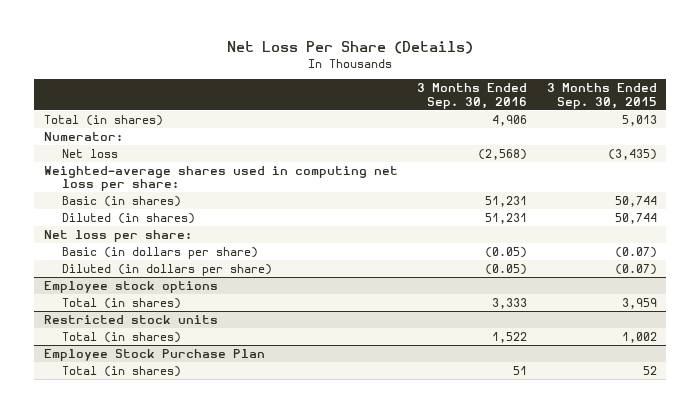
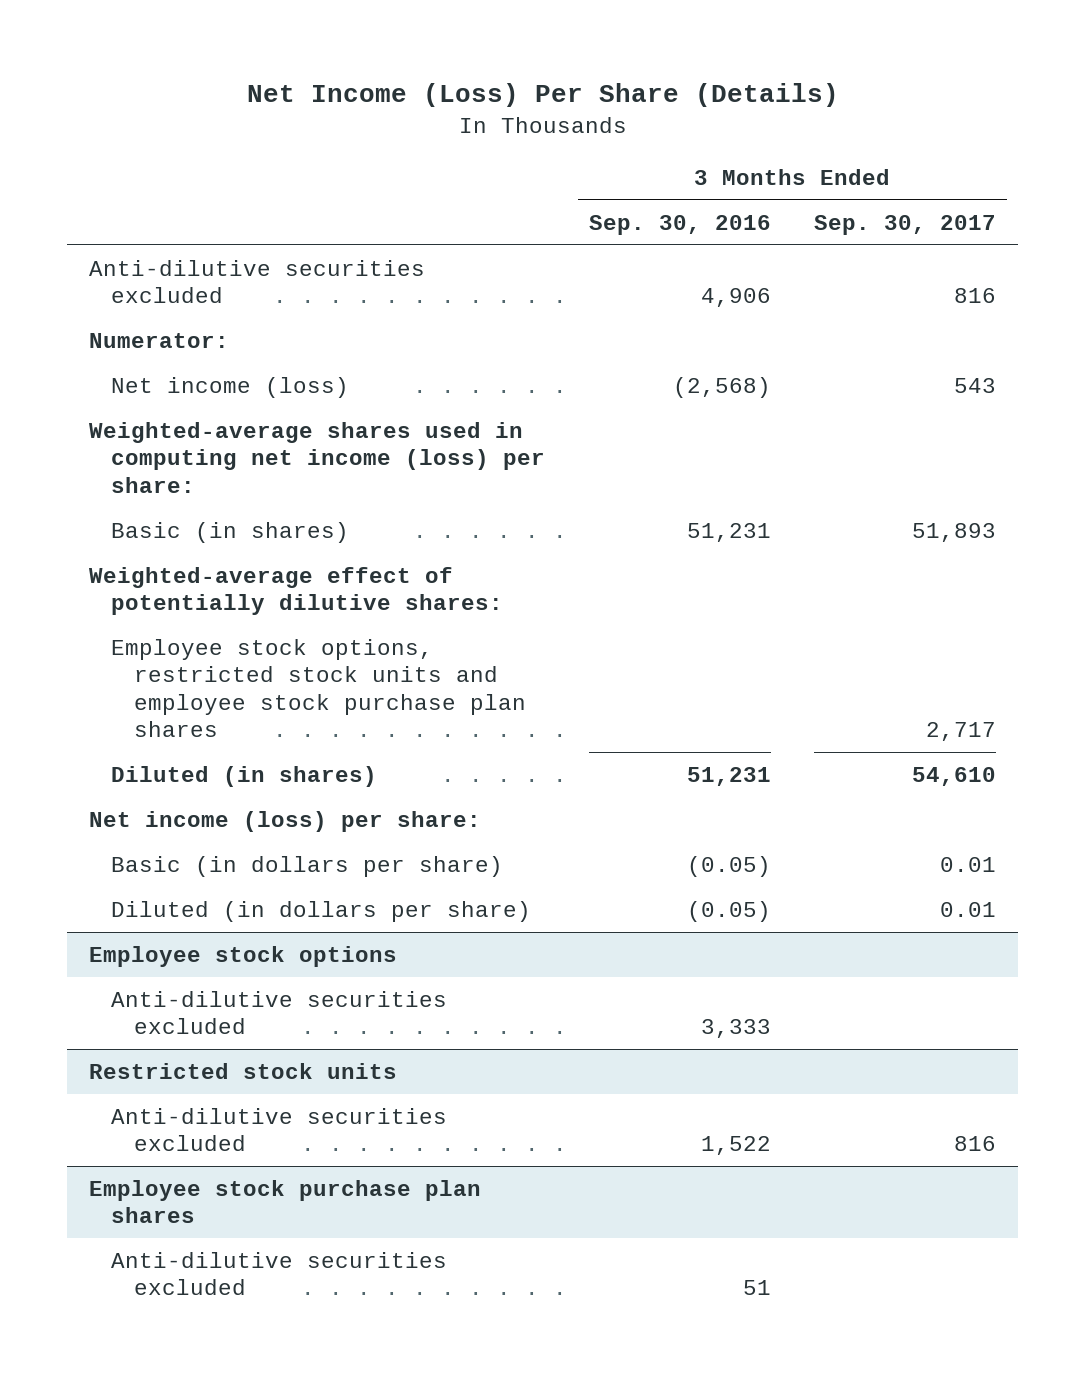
- Net Loss Per Share (Details)
+ Net Income (Loss) Per Share (Details)
- | 3 Months Ended Sep. 30, 2016 | 3 Months Ended Sep. 30, 2015
+ | 3 Months Ended Sep. 30, 2016 | 3 Months Ended Sep. 30, 2017
- Total (in shares) | 4,906 | 5,013
+ Anti-dilutive securities excluded | 4,906 | 816
- Net loss | (2,568) | (3,435)
- Weighted-average shares used in computing net loss per share:
+ Net income (loss) | (2,568) | 543
+ Weighted-average shares used in computing net income (loss) per share:
+ Weighted-average effect of potentially dilutive shares:
+ Employee stock options, restricted stock units and employee stock purchase plan shares | | 2,717
- Net loss per share:
+ Net income (loss) per share:
@ Employee stock options
- Total (in shares) | 3,333 | 3,959
+ Anti-dilutive securities excluded | 3,333 |
@ Restricted stock units
- Total (in shares) | 1,522 | 1,002
- Employee Stock Purchase Plan
- Total (in shares) | 51 | 52
@ Restricted stock units
+ Anti-dilutive securities excluded | 1,522 | 816
+ Employee stock purchase plan shares
+ Anti-dilutive securities excluded | 51 |

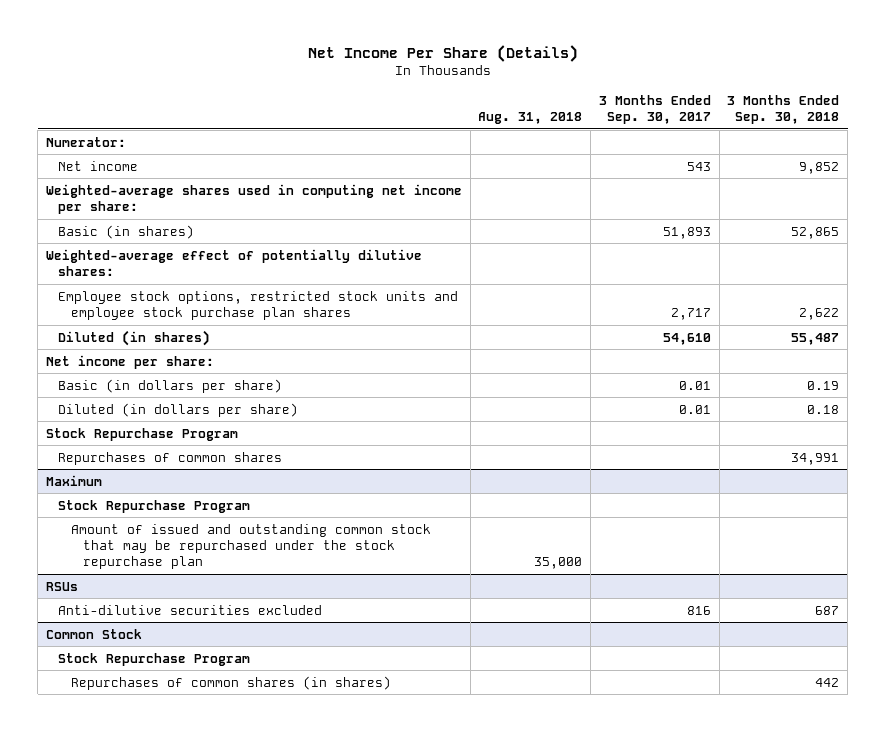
- Net Income (Loss) Per Share (Details)
+ Net Income Per Share (Details)
- | 3 Months Ended Sep. 30, 2016 | 3 Months Ended Sep. 30, 2017
+ | Aug. 31, 2018 | 3 Months Ended Sep. 30, 2017 | 3 Months Ended Sep. 30, 2018
- Anti-dilutive securities excluded | 4,906 | 816
- Net income (loss) | (2,568) | 543
- Weighted-average shares used in computing net income (loss) per share:
+ Net income | | 543 | 9,852
+ Weighted-average shares used in computing net income per share:
- Net income (loss) per share:
+ Net income per share:
- Employee stock options
- Anti-dilutive securities excluded | 3,333 |
- Restricted stock units
+ Stock Repurchase Program
+ Repurchases of common shares | | | 34,991
+ Maximum
+ Stock Repurchase Program
+ Amount of issued and outstanding common stock that may be repurchased under the stock repurchase plan | 35,000 | |
+ RSUs
- Employee stock purchase plan shares
- Anti-dilutive securities excluded | 51 |
+ Common Stock
+ Stock Repurchase Program
+ Repurchases of common shares (in shares) | | | 442

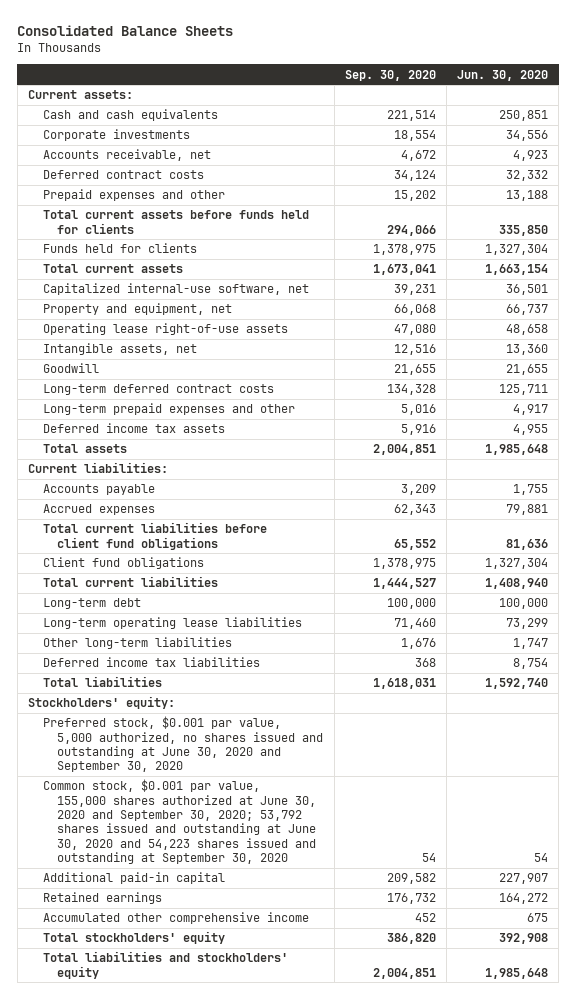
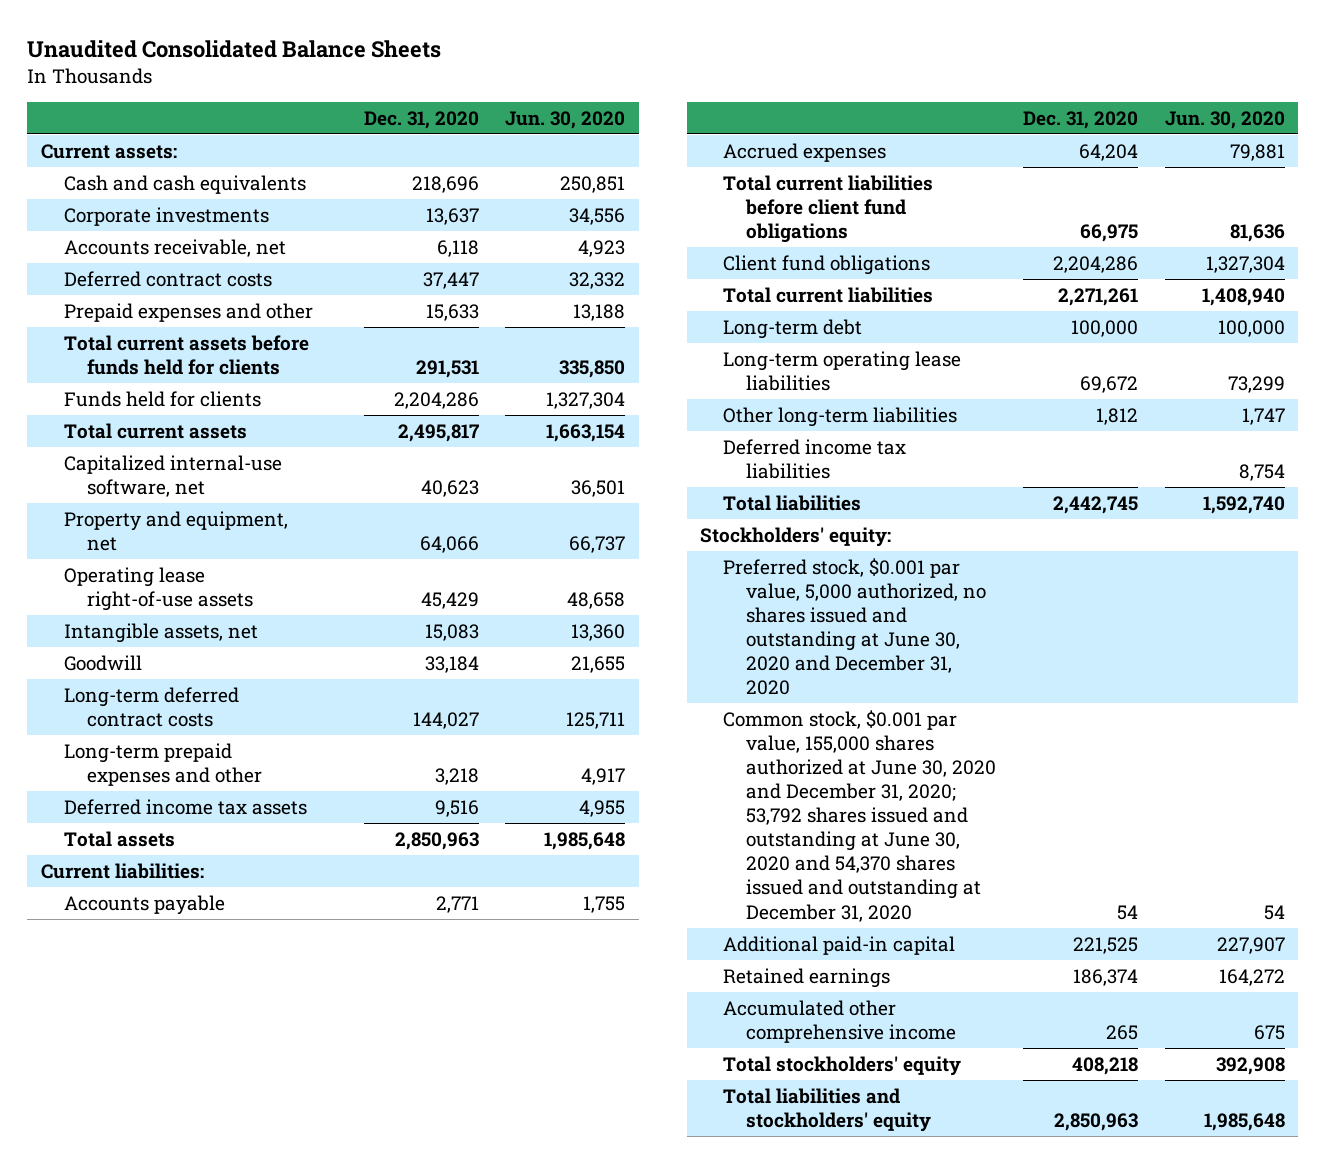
- Consolidated Balance Sheets
+ Unaudited Consolidated Balance Sheets
- | Sep. 30, 2020 | Jun. 30, 2020
+ | Dec. 31, 2020 | Jun. 30, 2020
- Preferred stock, $0.001 par value, 5,000 authorized, no shares issued and outstanding at June 30, 2020 and September 30, 2020
- Common stock, $0.001 par value, 155,000 shares authorized at June 30, 2020 and September 30, 2020; 53,792 shares issued and outstanding at June 30, 2020 and 54,223 shares issued and outstanding at September 30, 2020 | 54 | 54
+ Preferred stock, $0.001 par value, 5,000 authorized, no shares issued and outstanding at June 30, 2020 and December 31, 2020
+ Common stock, $0.001 par value, 155,000 shares authorized at June 30, 2020 and December 31, 2020; 53,792 shares issued and outstanding at June 30, 2020 and 54,370 shares issued and outstanding at December 31, 2020 | 54 | 54

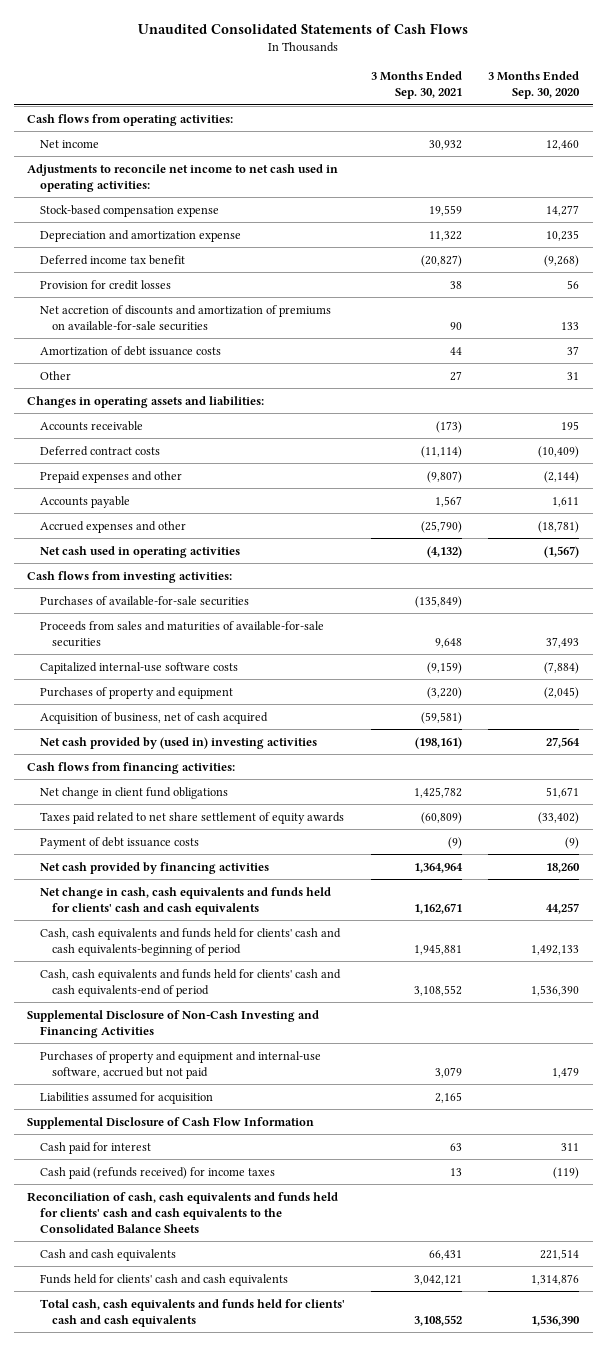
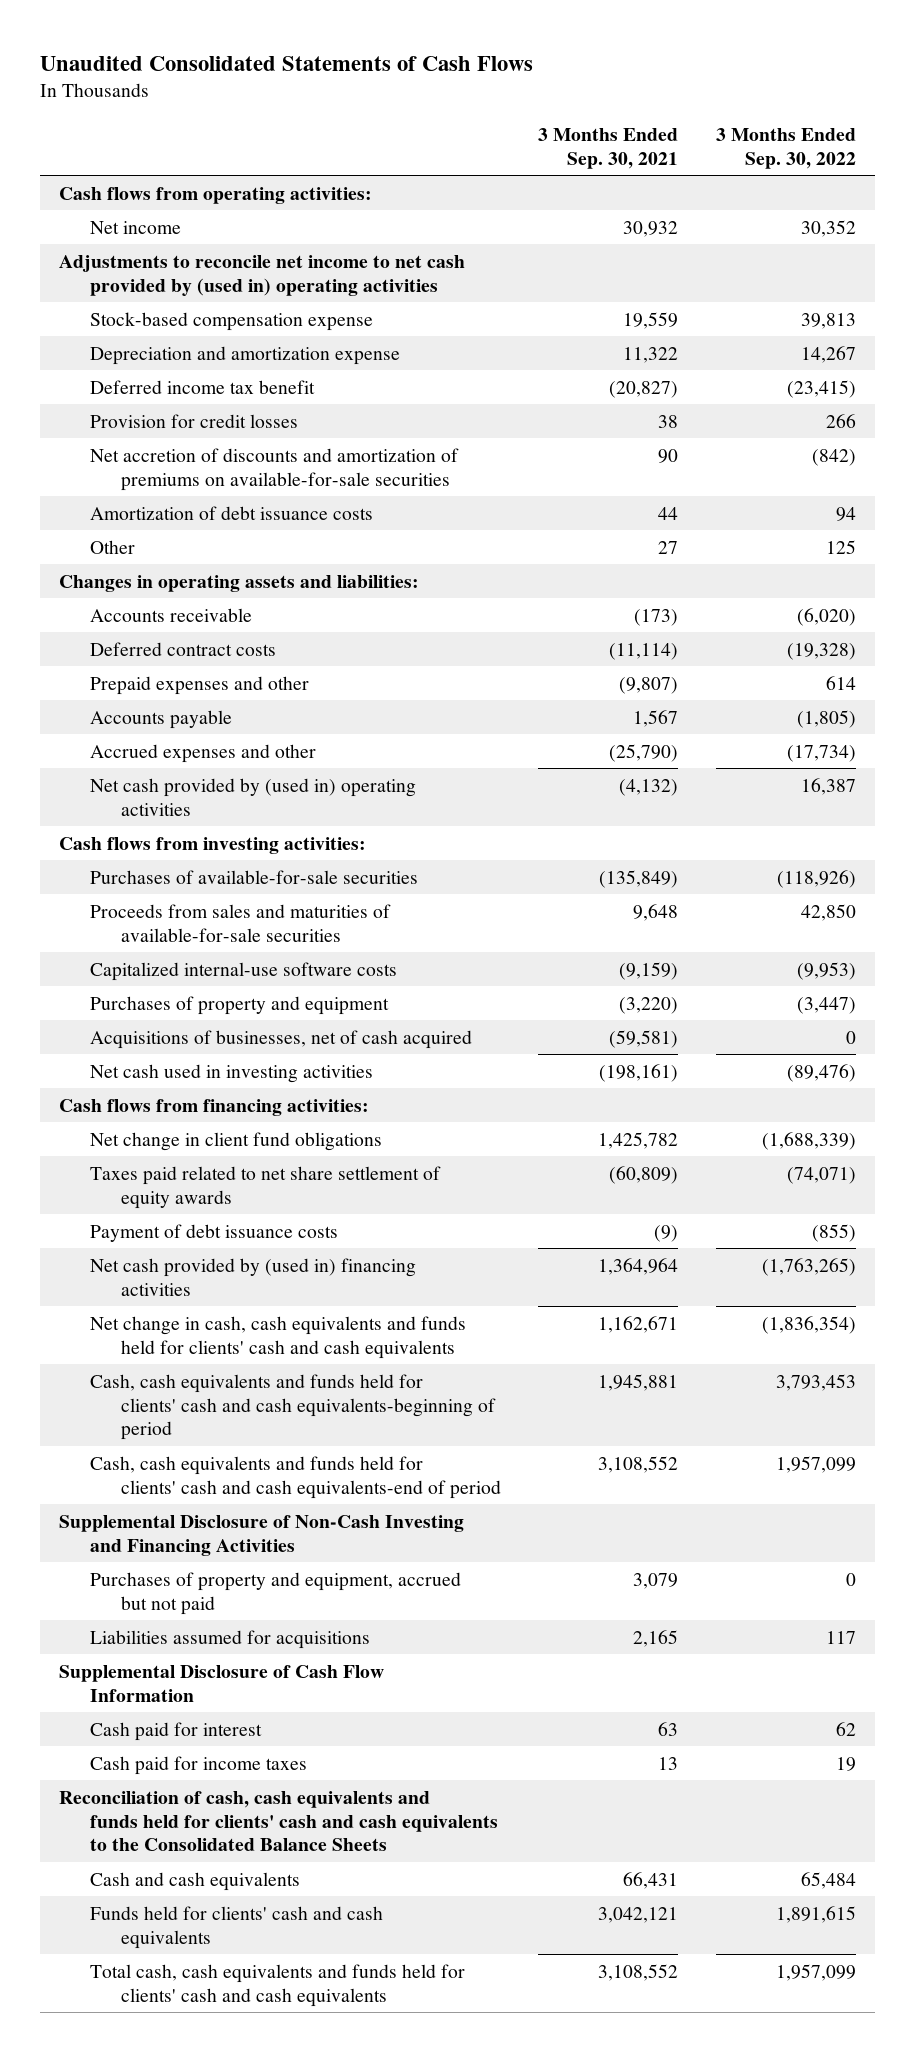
- | 3 Months Ended Sep. 30, 2021 | 3 Months Ended Sep. 30, 2020
+ | 3 Months Ended Sep. 30, 2021 | 3 Months Ended Sep. 30, 2022
- Adjustments to reconcile net income to net cash used in operating activities:
+ Adjustments to reconcile net income to net cash provided by (used in) operating activities
- Net cash used in operating activities | (4,132) | (1,567)
+ Net cash provided by (used in) operating activities | (4,132) | 16,387
- Acquisition of business, net of cash acquired | (59,581) |
- Net cash provided by (used in) investing activities | (198,161) | 27,564
+ Acquisitions of businesses, net of cash acquired | (59,581) | 0
+ Net cash used in investing activities | (198,161) | (89,476)
- Net cash provided by financing activities | 1,364,964 | 18,260
+ Net cash provided by (used in) financing activities | 1,364,964 | (1,763,265)
- Purchases of property and equipment and internal-use software, accrued but not paid | 3,079 | 1,479
- Liabilities assumed for acquisition | 2,165 |
+ Purchases of property and equipment, accrued but not paid | 3,079 | 0
+ Liabilities assumed for acquisitions | 2,165 | 117
- Cash paid (refunds received) for income taxes | 13 | (119)
+ Cash paid for income taxes | 13 | 19

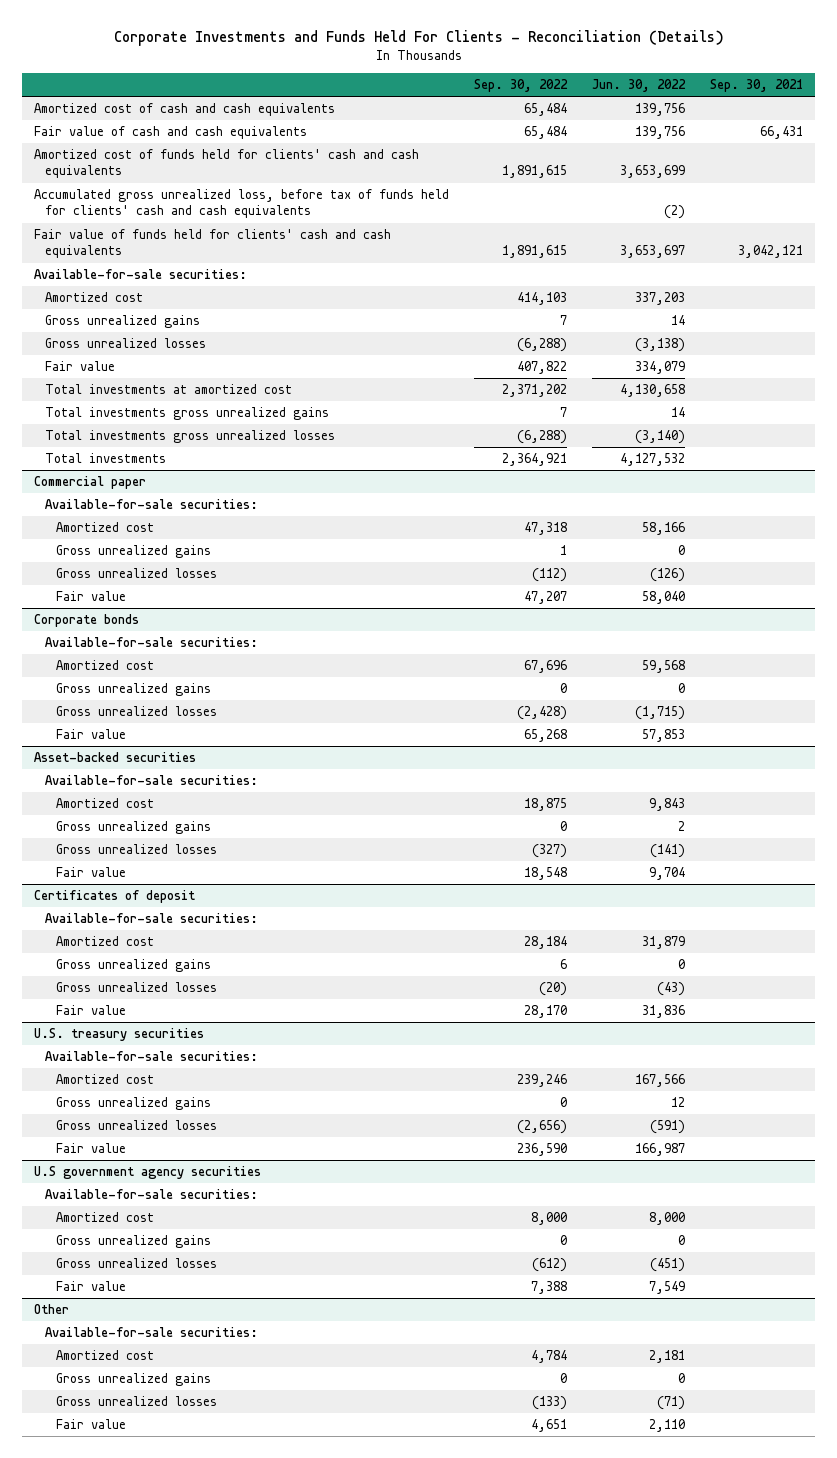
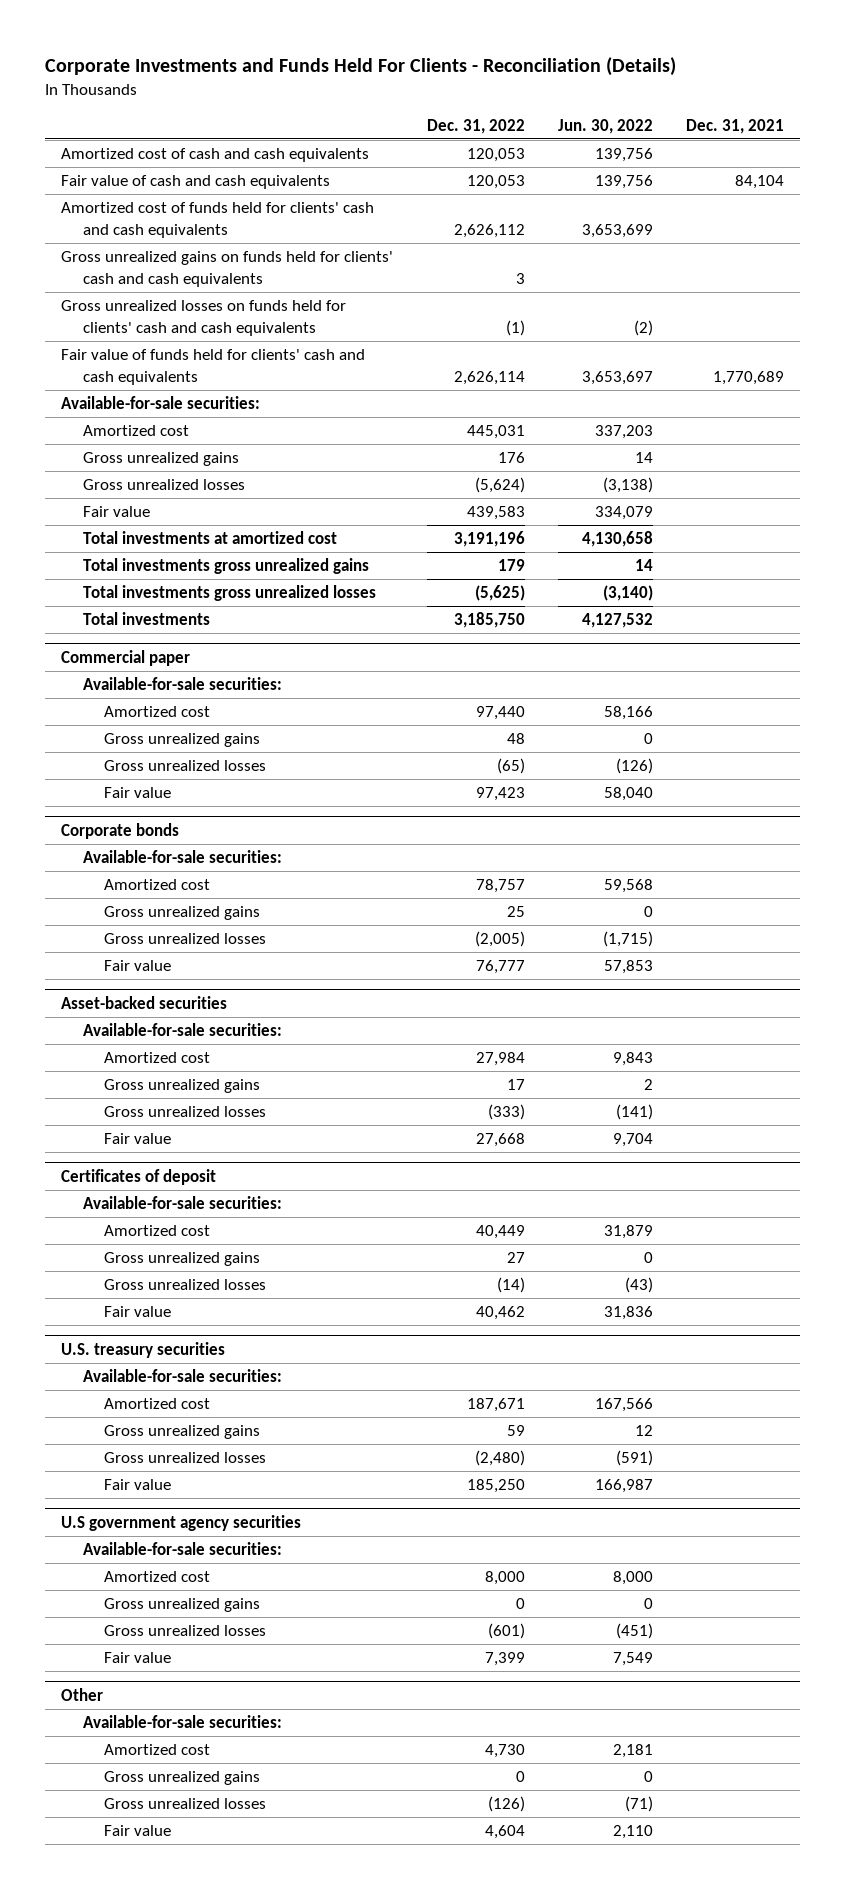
- | Sep. 30, 2022 | Jun. 30, 2022 | Sep. 30, 2021
+ | Dec. 31, 2022 | Jun. 30, 2022 | Dec. 31, 2021
- Accumulated gross unrealized loss, before tax of funds held for clients' cash and cash equivalents | | (2) |
+ Gross unrealized gains on funds held for clients' cash and cash equivalents | 3 | |
+ Gross unrealized losses on funds held for clients' cash and cash equivalents | (1) | (2) |

